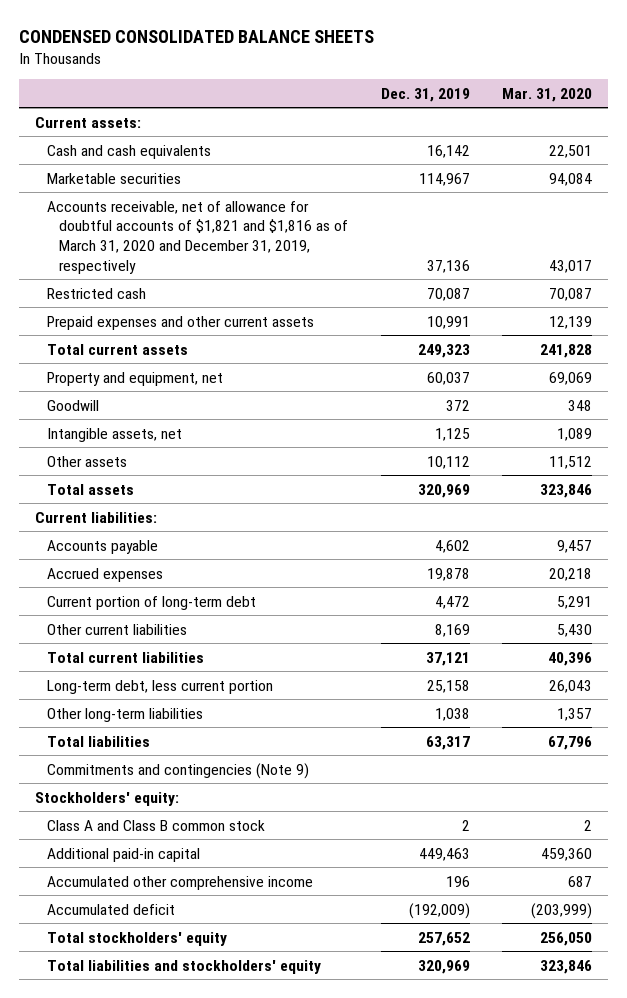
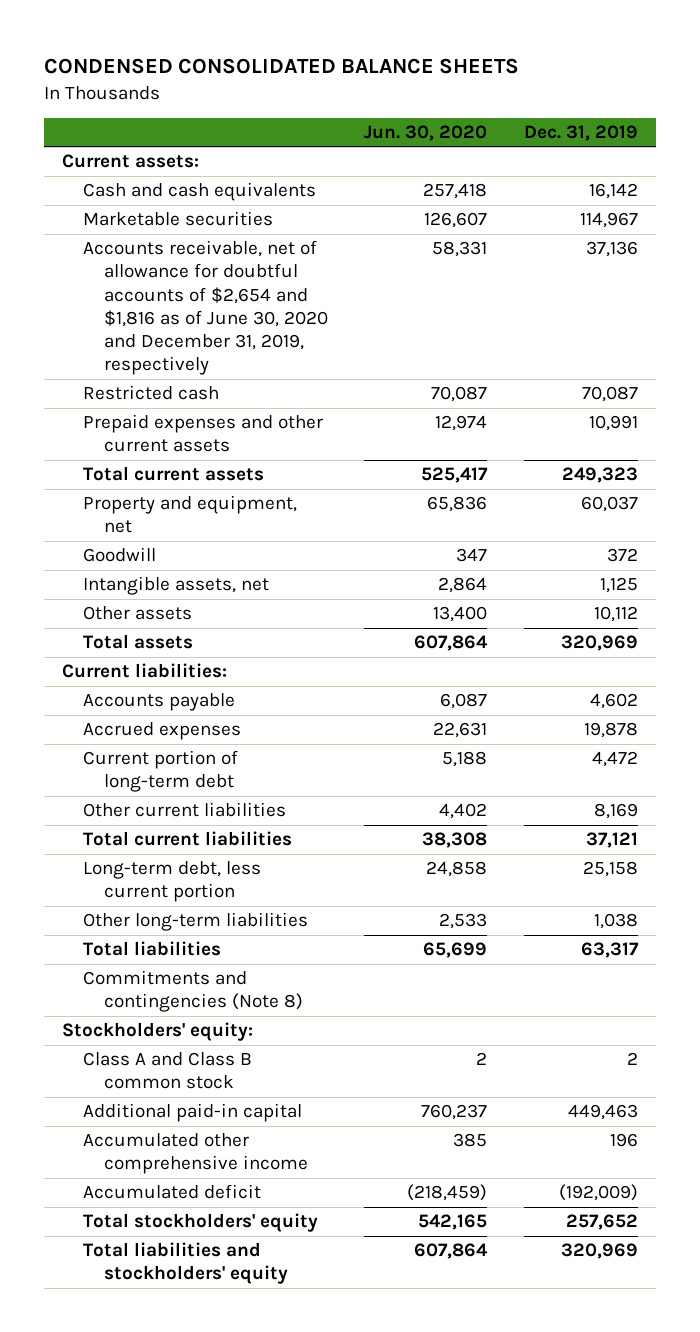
- | Dec. 31, 2019 | Mar. 31, 2020
+ | Jun. 30, 2020 | Dec. 31, 2019
- Accounts receivable, net of allowance for doubtful accounts of $1,821 and $1,816 as of March 31, 2020 and December 31, 2019, respectively | 37,136 | 43,017
+ Accounts receivable, net of allowance for doubtful accounts of $2,654 and $1,816 as of June 30, 2020 and December 31, 2019, respectively | 58,331 | 37,136
- Commitments and contingencies (Note 9)
+ Commitments and contingencies (Note 8)

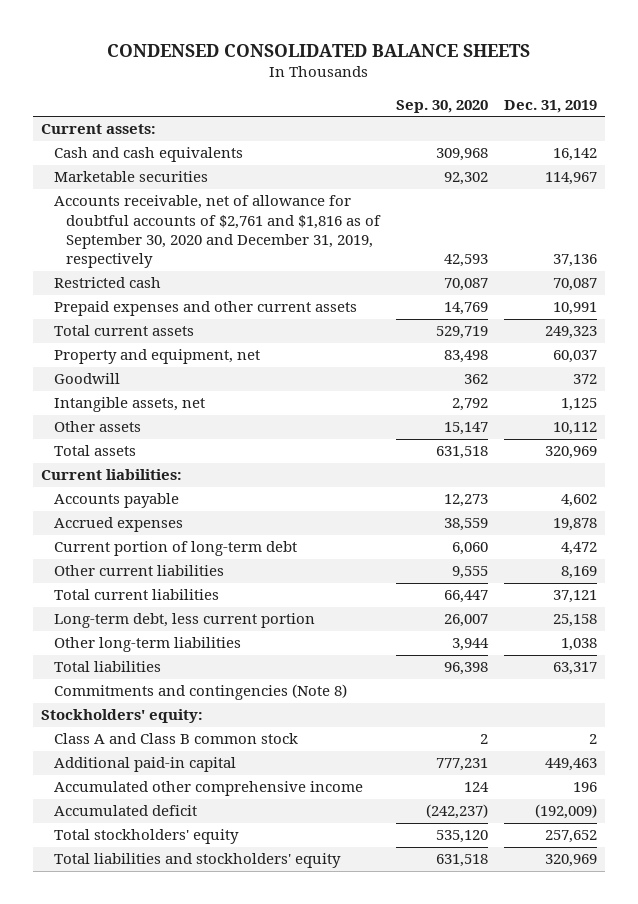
- | Jun. 30, 2020 | Dec. 31, 2019
+ | Sep. 30, 2020 | Dec. 31, 2019
- Accounts receivable, net of allowance for doubtful accounts of $2,654 and $1,816 as of June 30, 2020 and December 31, 2019, respectively | 58,331 | 37,136
+ Accounts receivable, net of allowance for doubtful accounts of $2,761 and $1,816 as of September 30, 2020 and December 31, 2019, respectively | 42,593 | 37,136

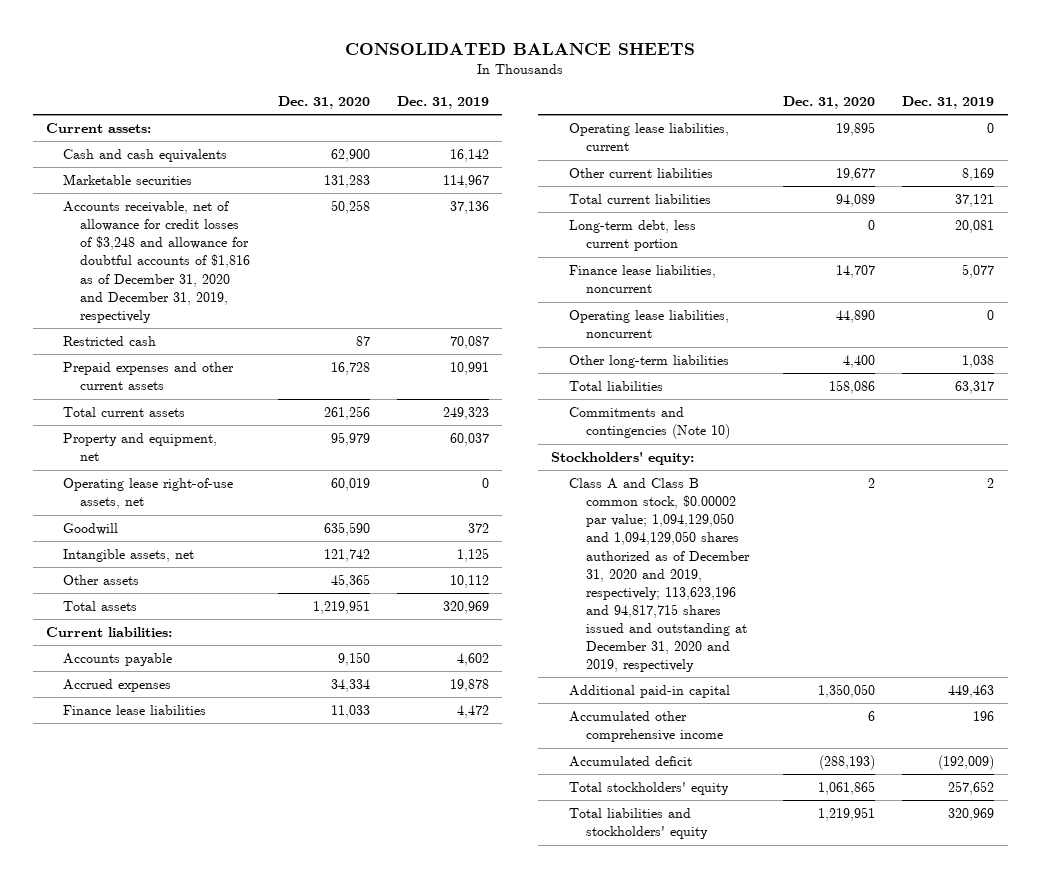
- CONDENSED CONSOLIDATED BALANCE SHEETS
+ CONSOLIDATED BALANCE SHEETS
- | Sep. 30, 2020 | Dec. 31, 2019
+ | Dec. 31, 2020 | Dec. 31, 2019
- Accounts receivable, net of allowance for doubtful accounts of $2,761 and $1,816 as of September 30, 2020 and December 31, 2019, respectively | 42,593 | 37,136
+ Accounts receivable, net of allowance for credit losses of $3,248 and allowance for doubtful accounts of $1,816 as of December 31, 2020 and December 31, 2019, respectively | 50,258 | 37,136
+ Operating lease right-of-use assets, net | 60,019 | 0
- Current portion of long-term debt | 6,060 | 4,472
+ Finance lease liabilities | 11,033 | 4,472
+ Operating lease liabilities, current | 19,895 | 0
- Long-term debt, less current portion | 26,007 | 25,158
+ Long-term debt, less current portion | 0 | 20,081
+ Finance lease liabilities, noncurrent | 14,707 | 5,077
+ Operating lease liabilities, noncurrent | 44,890 | 0
- Commitments and contingencies (Note 8)
+ Commitments and contingencies (Note 10)
- Class A and Class B common stock | 2 | 2
+ Class A and Class B common stock, $0.00002 par value; 1,094,129,050 and 1,094,129,050 shares authorized as of December 31, 2020 and 2019, respectively; 113,623,196 and 94,817,715 shares issued and outstanding at December 31, 2020 and 2019, respectively | 2 | 2

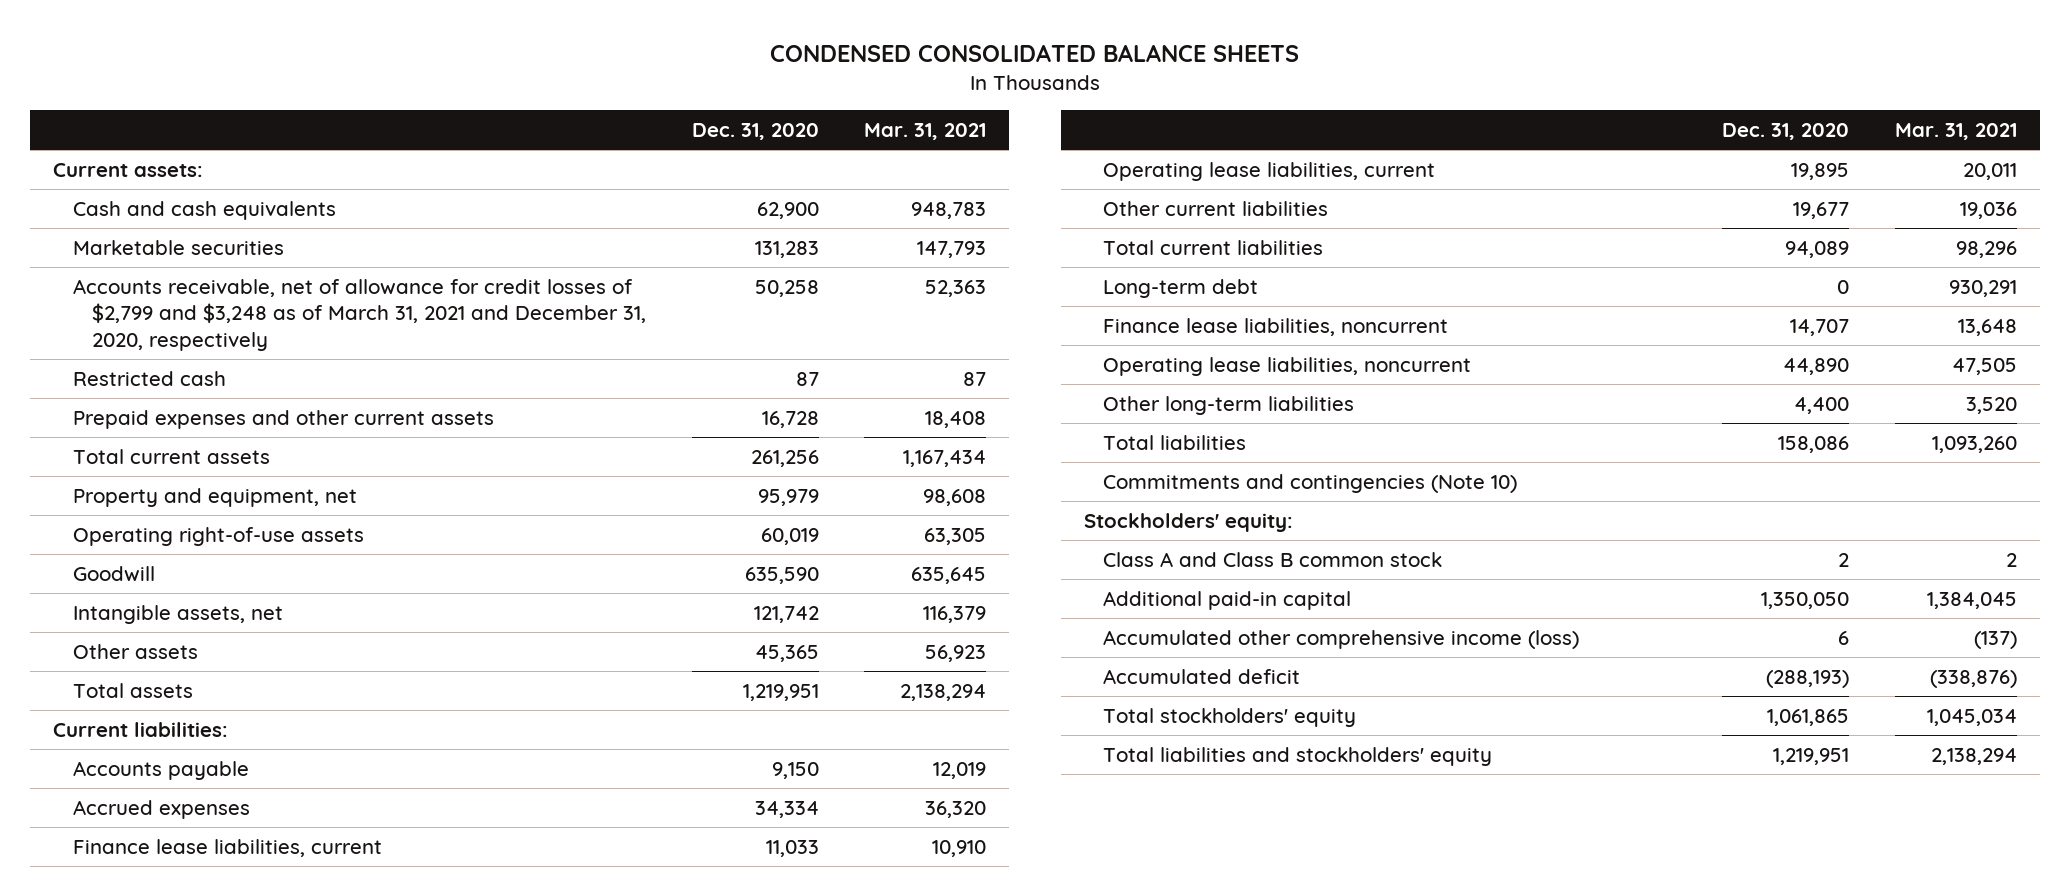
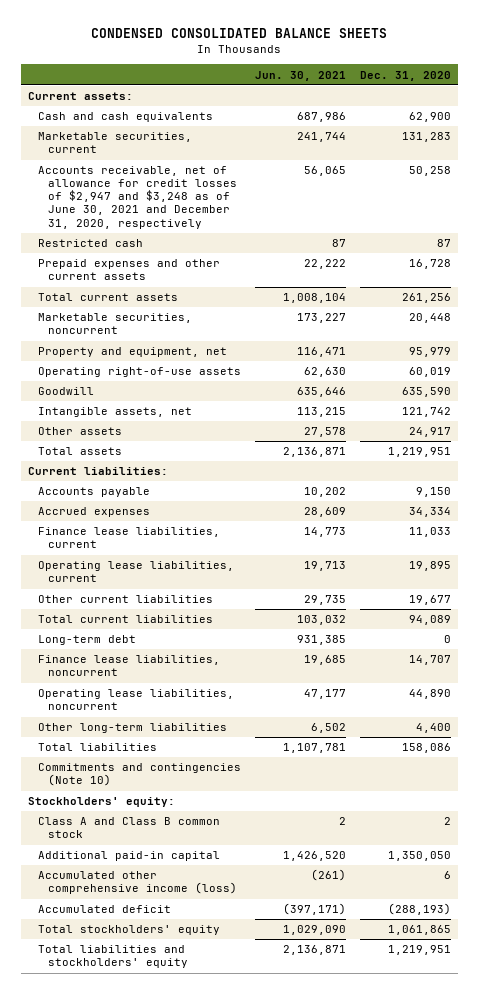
- | Dec. 31, 2020 | Mar. 31, 2021
+ | Jun. 30, 2021 | Dec. 31, 2020
- Marketable securities | 131,283 | 147,793
- Accounts receivable, net of allowance for credit losses of $2,799 and $3,248 as of March 31, 2021 and December 31, 2020, respectively | 50,258 | 52,363
+ Marketable securities, current | 241,744 | 131,283
+ Accounts receivable, net of allowance for credit losses of $2,947 and $3,248 as of June 30, 2021 and December 31, 2020, respectively | 56,065 | 50,258
+ Marketable securities, noncurrent | 173,227 | 20,448
- Other assets | 45,365 | 56,923
+ Other assets | 27,578 | 24,917

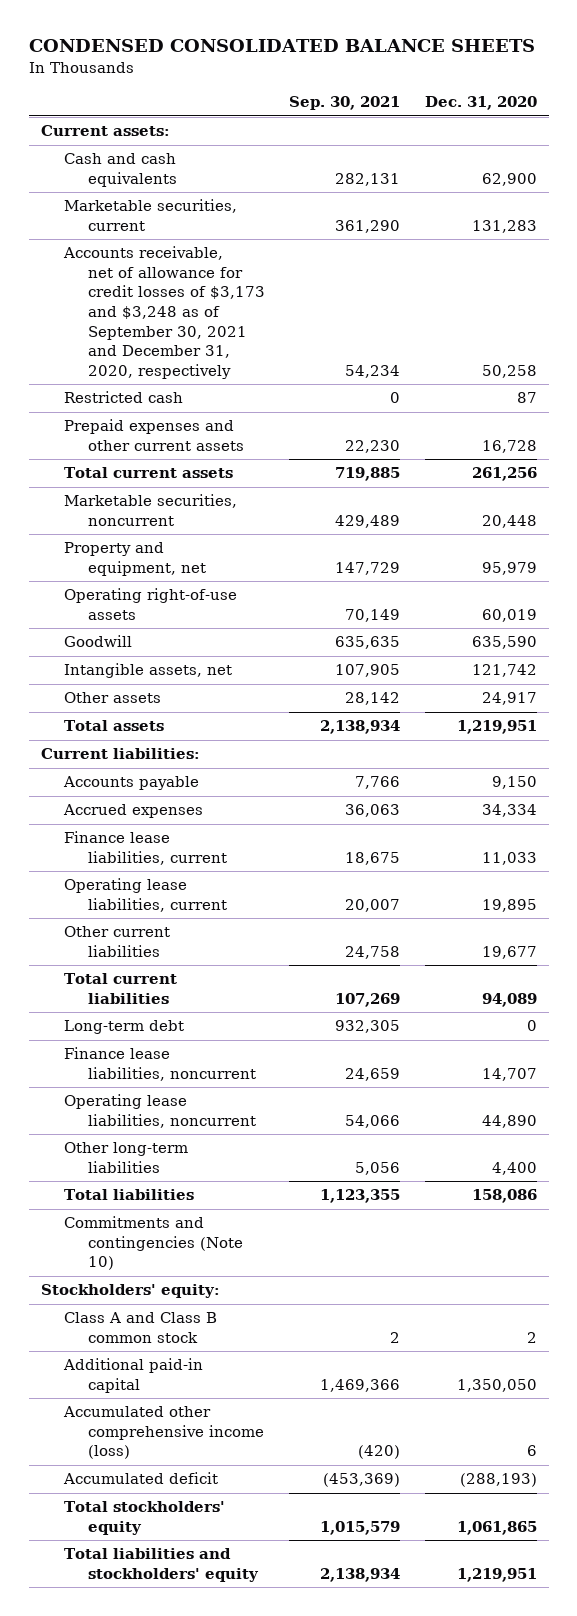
- | Jun. 30, 2021 | Dec. 31, 2020
+ | Sep. 30, 2021 | Dec. 31, 2020
- Accounts receivable, net of allowance for credit losses of $2,947 and $3,248 as of June 30, 2021 and December 31, 2020, respectively | 56,065 | 50,258
+ Accounts receivable, net of allowance for credit losses of $3,173 and $3,248 as of September 30, 2021 and December 31, 2020, respectively | 54,234 | 50,258

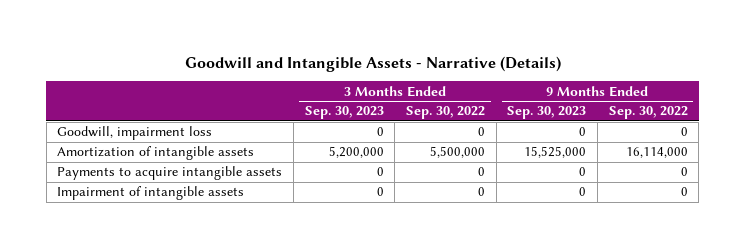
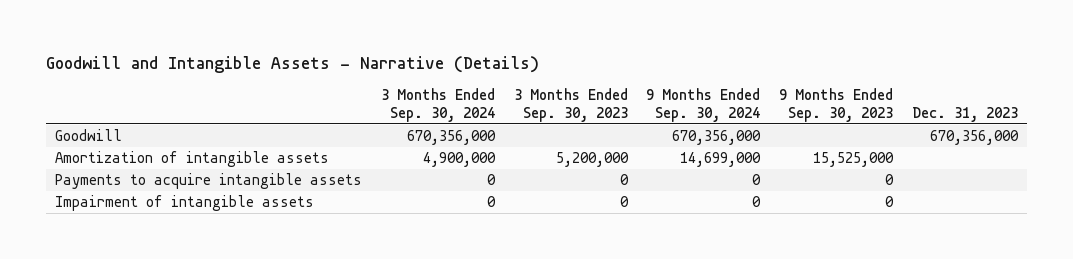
- | 3 Months Ended Sep. 30, 2023 | 3 Months Ended Sep. 30, 2022 | 9 Months Ended Sep. 30, 2023 | 9 Months Ended Sep. 30, 2022
+ | 3 Months Ended Sep. 30, 2024 | 3 Months Ended Sep. 30, 2023 | 9 Months Ended Sep. 30, 2024 | 9 Months Ended Sep. 30, 2023 | Dec. 31, 2023
- Goodwill, impairment loss | 0 | 0 | 0 | 0
+ Goodwill | 670,356,000 | | 670,356,000 | | 670,356,000

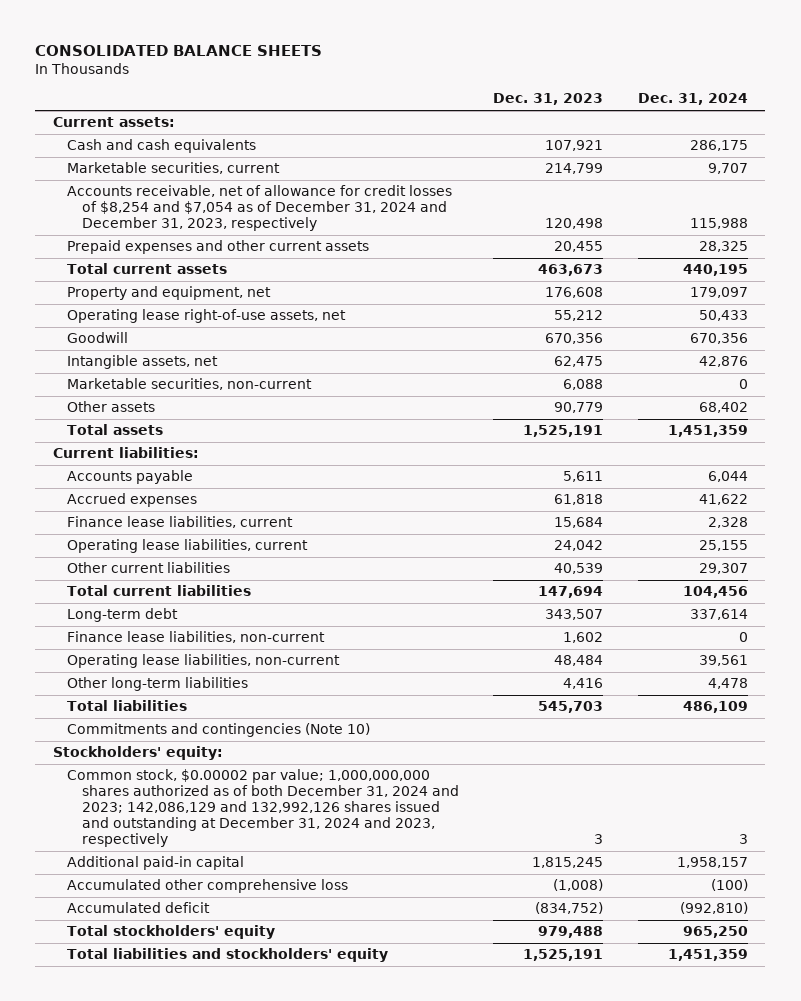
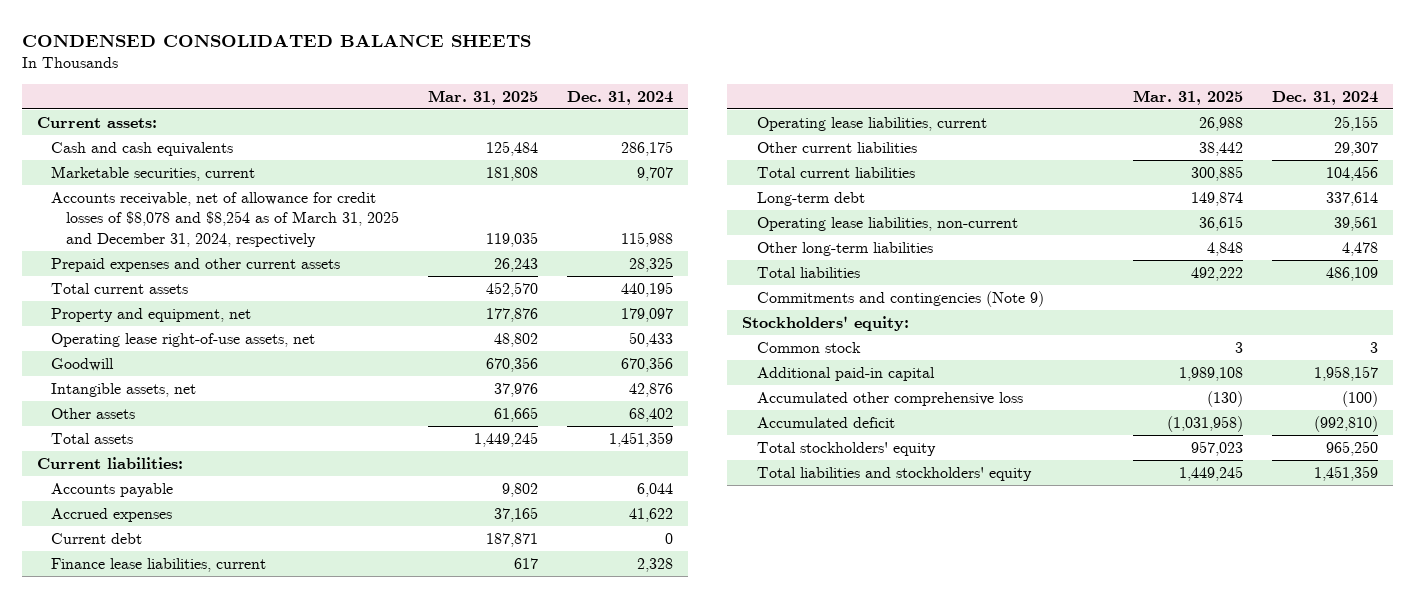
- CONSOLIDATED BALANCE SHEETS
+ CONDENSED CONSOLIDATED BALANCE SHEETS
- | Dec. 31, 2023 | Dec. 31, 2024
+ | Mar. 31, 2025 | Dec. 31, 2024
- Accounts receivable, net of allowance for credit losses of $8,254 and $7,054 as of December 31, 2024 and December 31, 2023, respectively | 120,498 | 115,988
+ Accounts receivable, net of allowance for credit losses of $8,078 and $8,254 as of March 31, 2025 and December 31, 2024, respectively | 119,035 | 115,988
- Marketable securities, non-current | 6,088 | 0
+ Current debt | 187,871 | 0
- Finance lease liabilities, non-current | 1,602 | 0
- Commitments and contingencies (Note 10)
+ Commitments and contingencies (Note 9)
- Common stock, $0.00002 par value; 1,000,000,000 shares authorized as of both December 31, 2024 and 2023; 142,086,129 and 132,992,126 shares issued and outstanding at December 31, 2024 and 2023, respectively | 3 | 3
+ Common stock | 3 | 3

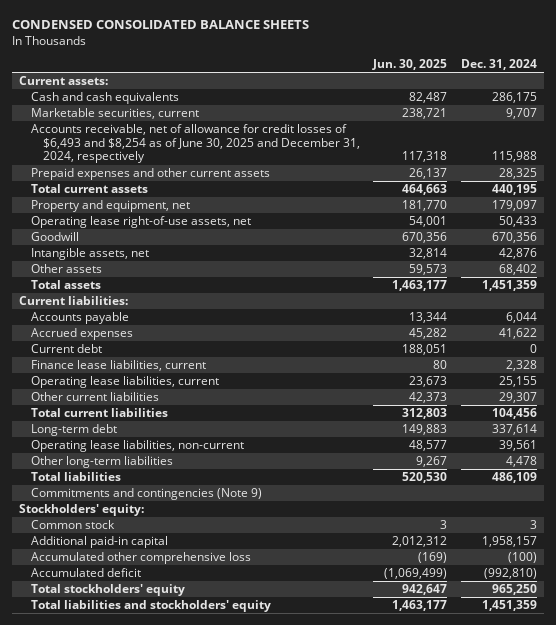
- | Mar. 31, 2025 | Dec. 31, 2024
+ | Jun. 30, 2025 | Dec. 31, 2024
- Accounts receivable, net of allowance for credit losses of $8,078 and $8,254 as of March 31, 2025 and December 31, 2024, respectively | 119,035 | 115,988
+ Accounts receivable, net of allowance for credit losses of $6,493 and $8,254 as of June 30, 2025 and December 31, 2024, respectively | 117,318 | 115,988

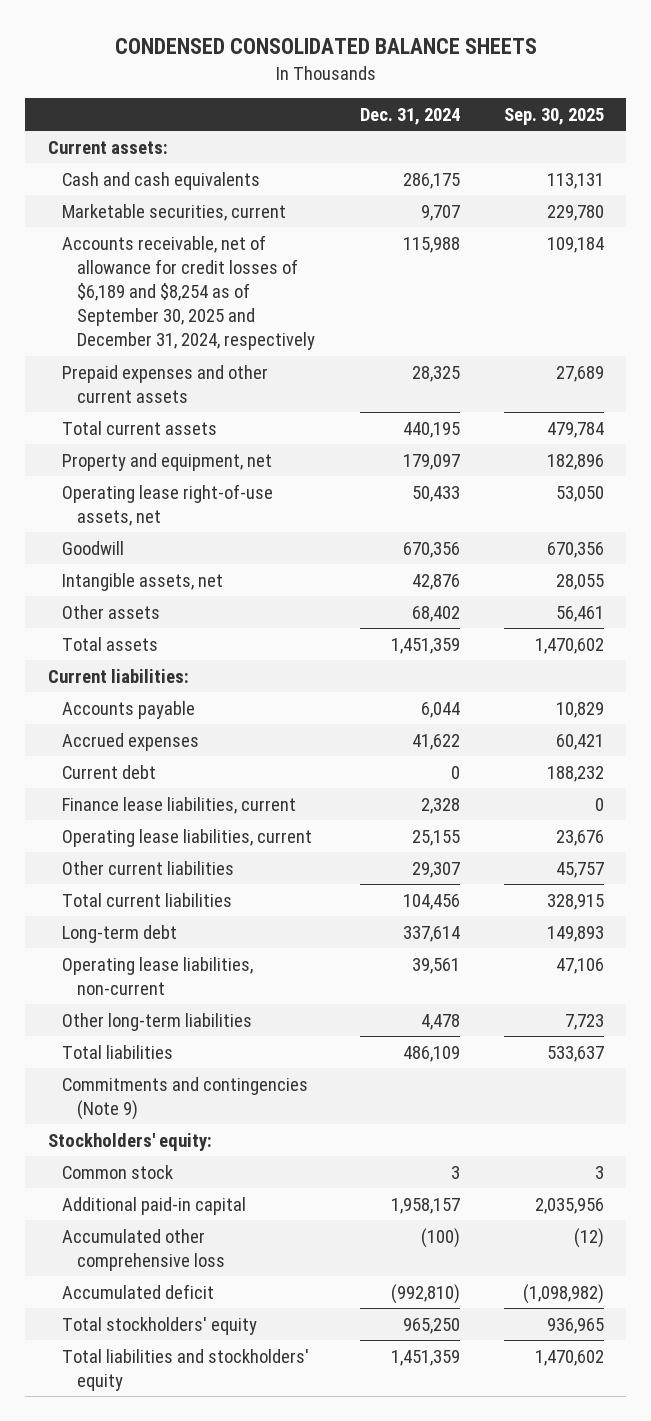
- | Jun. 30, 2025 | Dec. 31, 2024
+ | Dec. 31, 2024 | Sep. 30, 2025
- Accounts receivable, net of allowance for credit losses of $6,493 and $8,254 as of June 30, 2025 and December 31, 2024, respectively | 117,318 | 115,988
+ Accounts receivable, net of allowance for credit losses of $6,189 and $8,254 as of September 30, 2025 and December 31, 2024, respectively | 115,988 | 109,184

